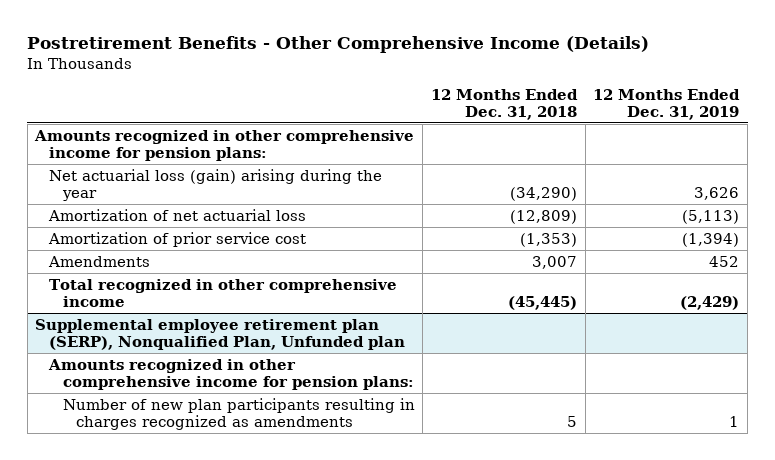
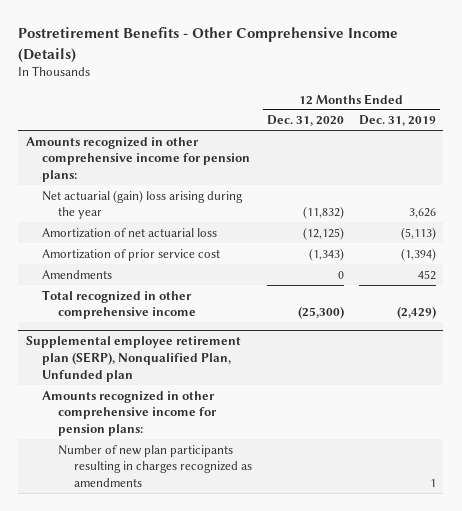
- | 12 Months Ended Dec. 31, 2018 | 12 Months Ended Dec. 31, 2019
+ | 12 Months Ended Dec. 31, 2020 | 12 Months Ended Dec. 31, 2019
- Net actuarial loss (gain) arising during the year | (34,290) | 3,626
+ Net actuarial (gain) loss arising during the year | (11,832) | 3,626

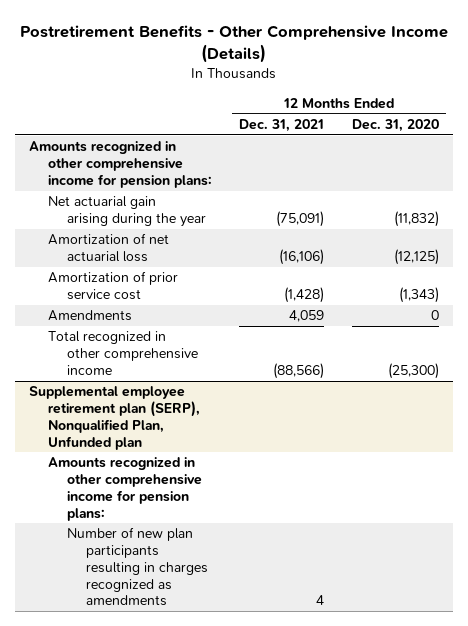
- | 12 Months Ended Dec. 31, 2020 | 12 Months Ended Dec. 31, 2019
+ | 12 Months Ended Dec. 31, 2021 | 12 Months Ended Dec. 31, 2020
- Net actuarial (gain) loss arising during the year | (11,832) | 3,626
+ Net actuarial gain arising during the year | (75,091) | (11,832)

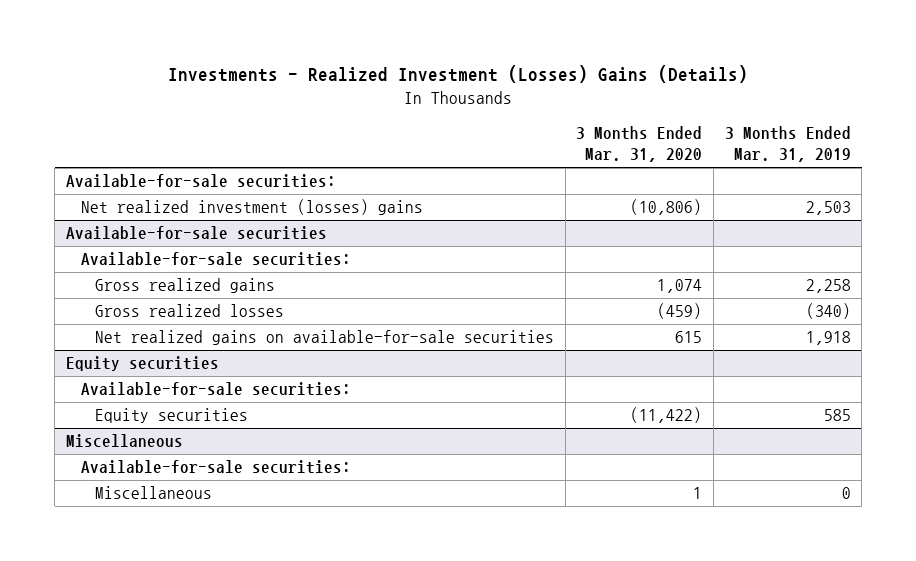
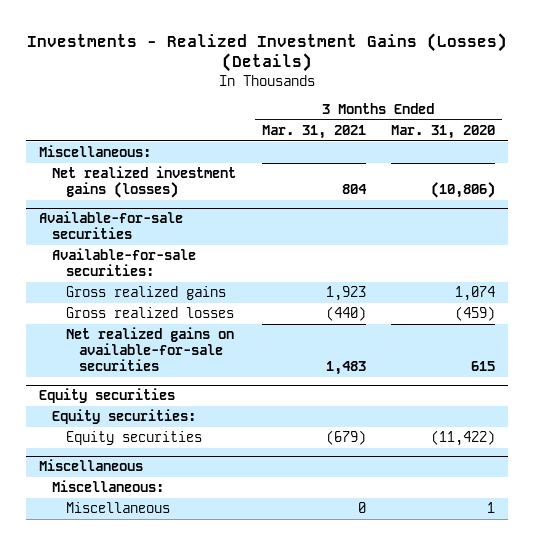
- Investments - Realized Investment (Losses) Gains (Details)
+ Investments - Realized Investment Gains (Losses) (Details)
- | 3 Months Ended Mar. 31, 2020 | 3 Months Ended Mar. 31, 2019
+ | 3 Months Ended Mar. 31, 2021 | 3 Months Ended Mar. 31, 2020
- Available-for-sale securities:
- Net realized investment (losses) gains | (10,806) | 2,503
+ Miscellaneous:
+ Net realized investment gains (losses) | 804 | (10,806)
@ Equity securities
- Available-for-sale securities:
+ Equity securities:
@ Miscellaneous
- Available-for-sale securities:
+ Miscellaneous:

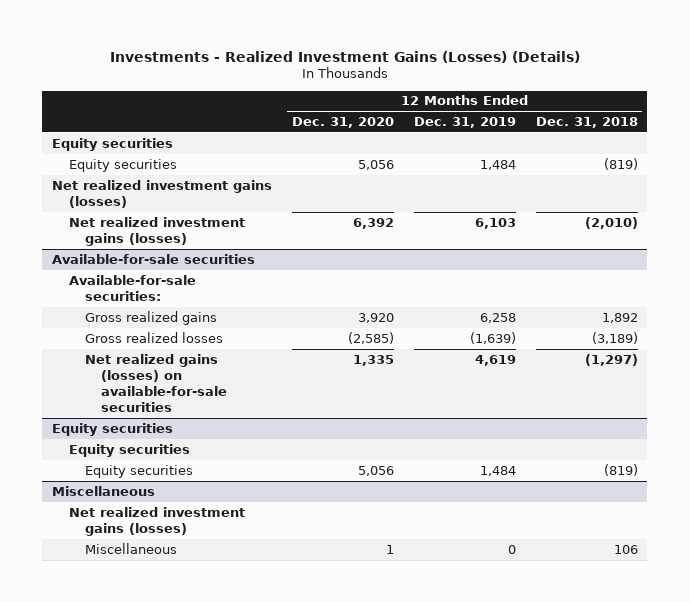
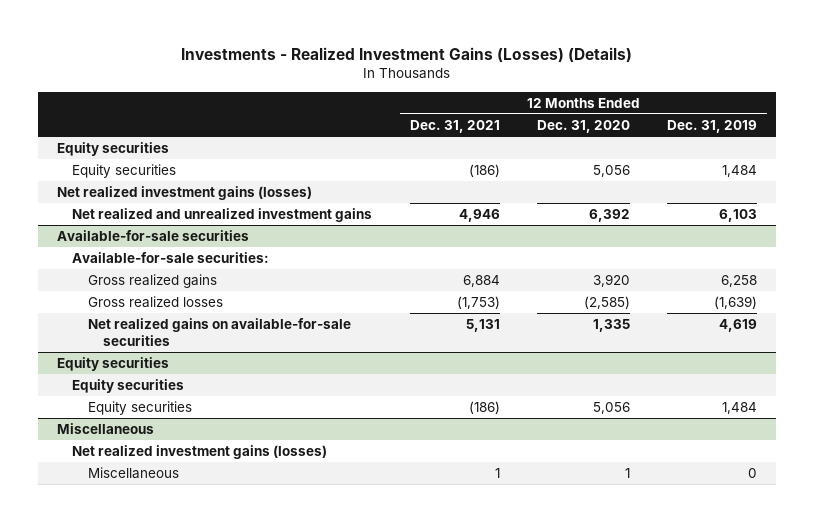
- | 12 Months Ended Dec. 31, 2020 | 12 Months Ended Dec. 31, 2019 | 12 Months Ended Dec. 31, 2018
+ | 12 Months Ended Dec. 31, 2021 | 12 Months Ended Dec. 31, 2020 | 12 Months Ended Dec. 31, 2019
- Net realized investment gains (losses) | 6,392 | 6,103 | (2,010)
+ Net realized and unrealized investment gains | 4,946 | 6,392 | 6,103
@ Available-for-sale securities
- Net realized gains (losses) on available-for-sale securities | 1,335 | 4,619 | (1,297)
+ Net realized gains on available-for-sale securities | 5,131 | 1,335 | 4,619

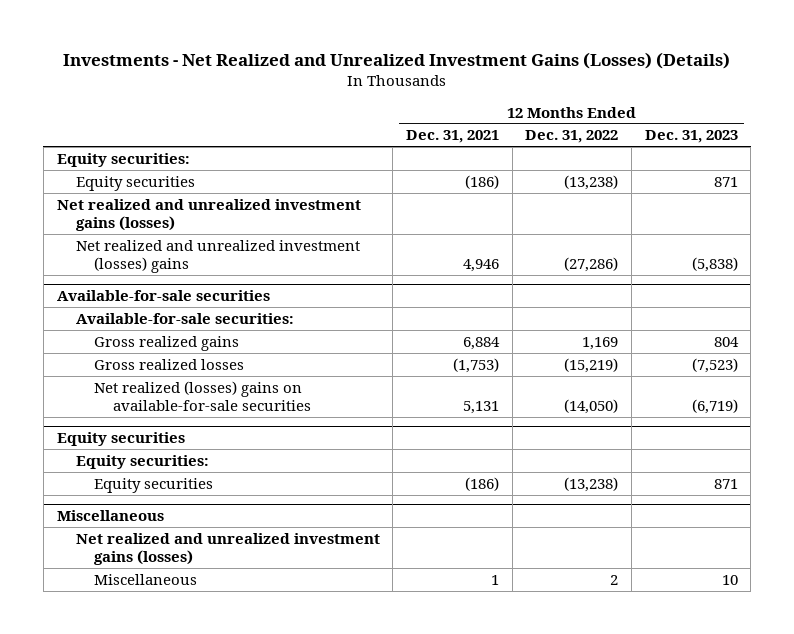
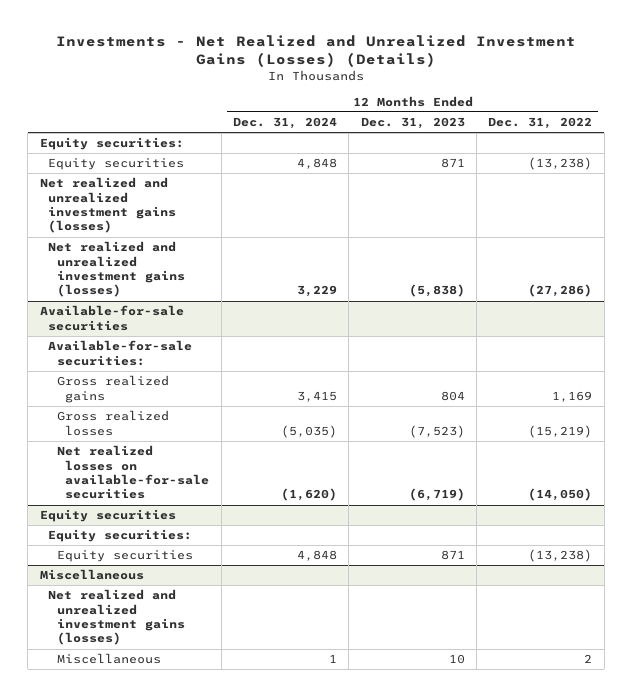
- | 12 Months Ended Dec. 31, 2021 | 12 Months Ended Dec. 31, 2022 | 12 Months Ended Dec. 31, 2023
+ | 12 Months Ended Dec. 31, 2024 | 12 Months Ended Dec. 31, 2023 | 12 Months Ended Dec. 31, 2022
- Net realized and unrealized investment (losses) gains | 4,946 | (27,286) | (5,838)
+ Net realized and unrealized investment gains (losses) | 3,229 | (5,838) | (27,286)
@ Available-for-sale securities
- Net realized (losses) gains on available-for-sale securities | 5,131 | (14,050) | (6,719)
+ Net realized losses on available-for-sale securities | (1,620) | (6,719) | (14,050)

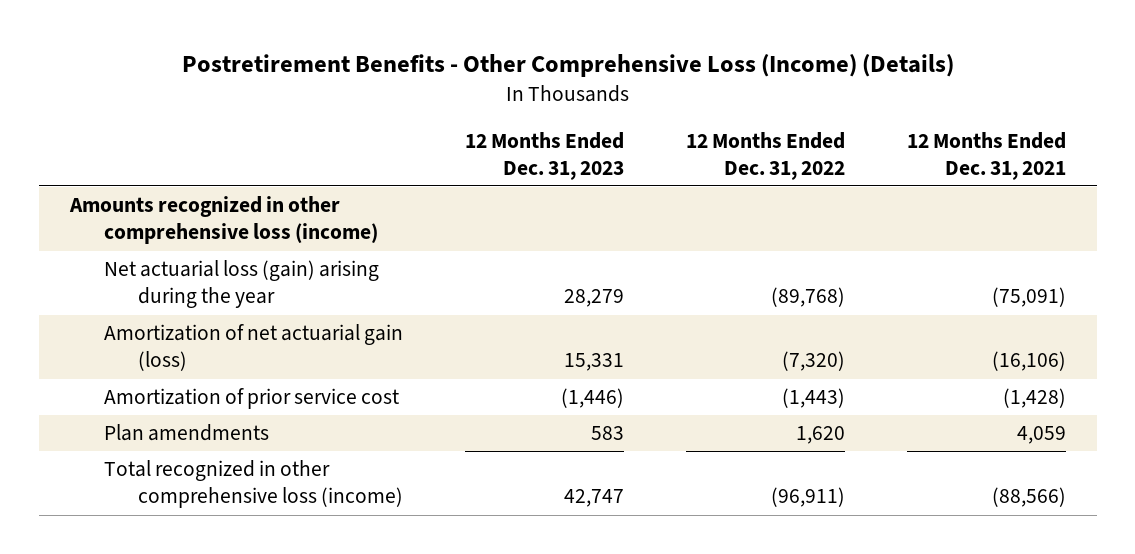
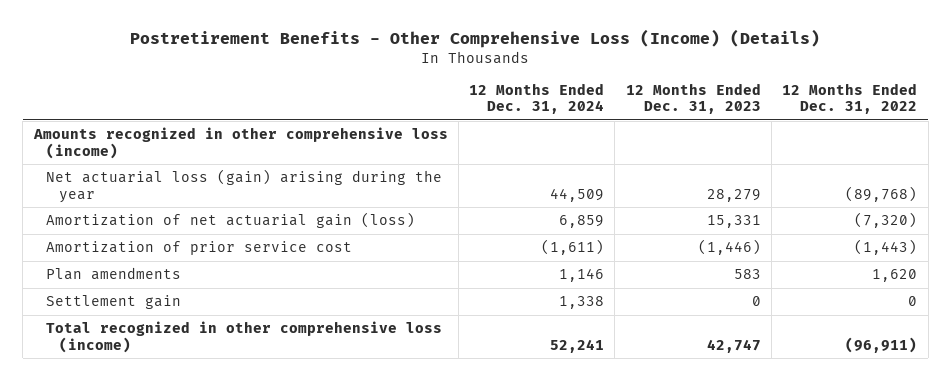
- | 12 Months Ended Dec. 31, 2023 | 12 Months Ended Dec. 31, 2022 | 12 Months Ended Dec. 31, 2021
+ | 12 Months Ended Dec. 31, 2024 | 12 Months Ended Dec. 31, 2023 | 12 Months Ended Dec. 31, 2022
+ Settlement gain | 1,338 | 0 | 0

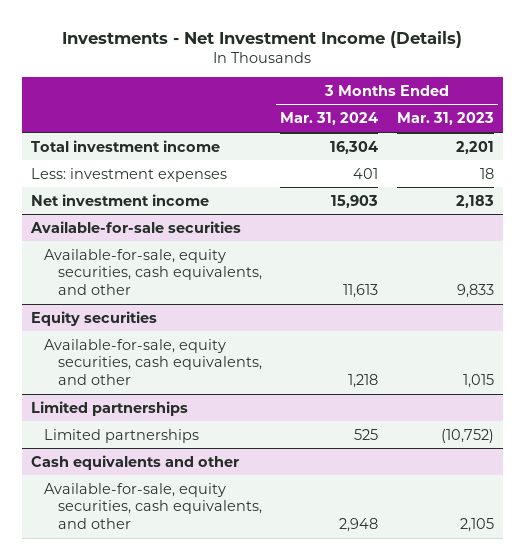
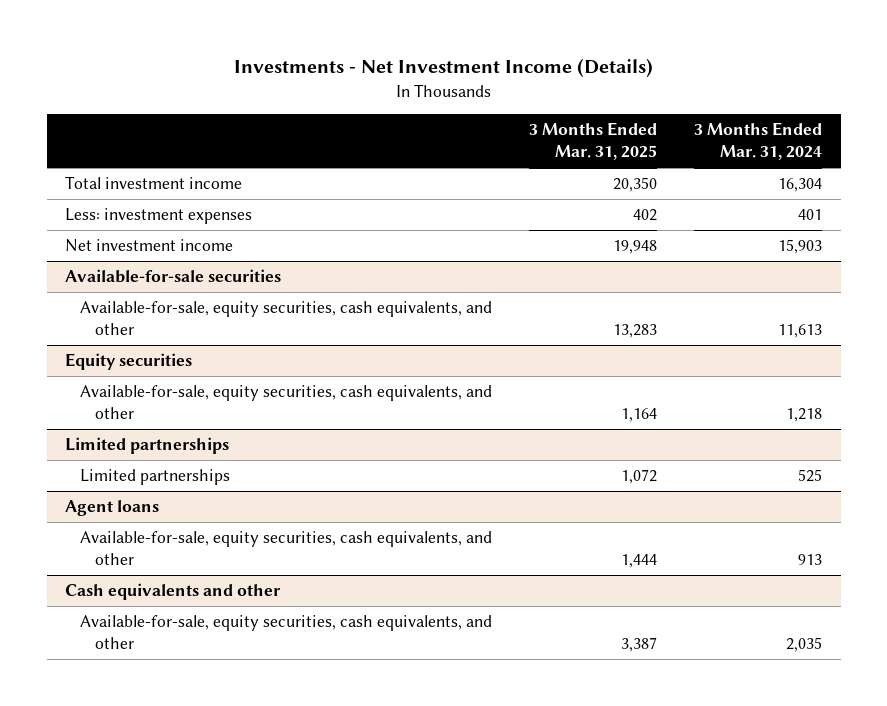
- | 3 Months Ended Mar. 31, 2024 | 3 Months Ended Mar. 31, 2023
+ | 3 Months Ended Mar. 31, 2025 | 3 Months Ended Mar. 31, 2024
+ Agent loans
+ Available-for-sale, equity securities, cash equivalents, and other | 1,444 | 913
@ Cash equivalents and other
- Available-for-sale, equity securities, cash equivalents, and other | 2,948 | 2,105
+ Available-for-sale, equity securities, cash equivalents, and other | 3,387 | 2,035

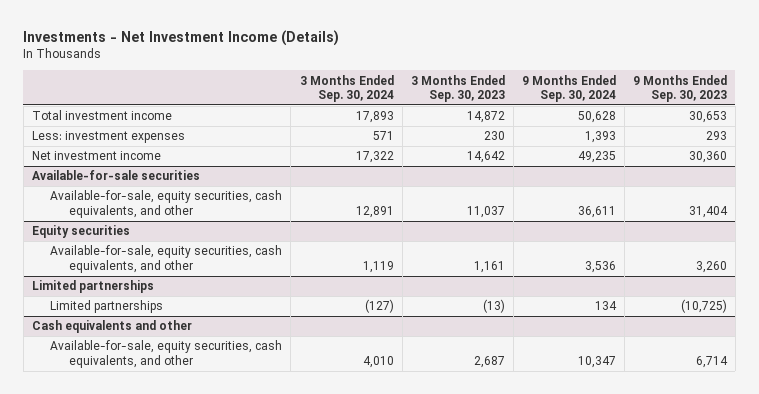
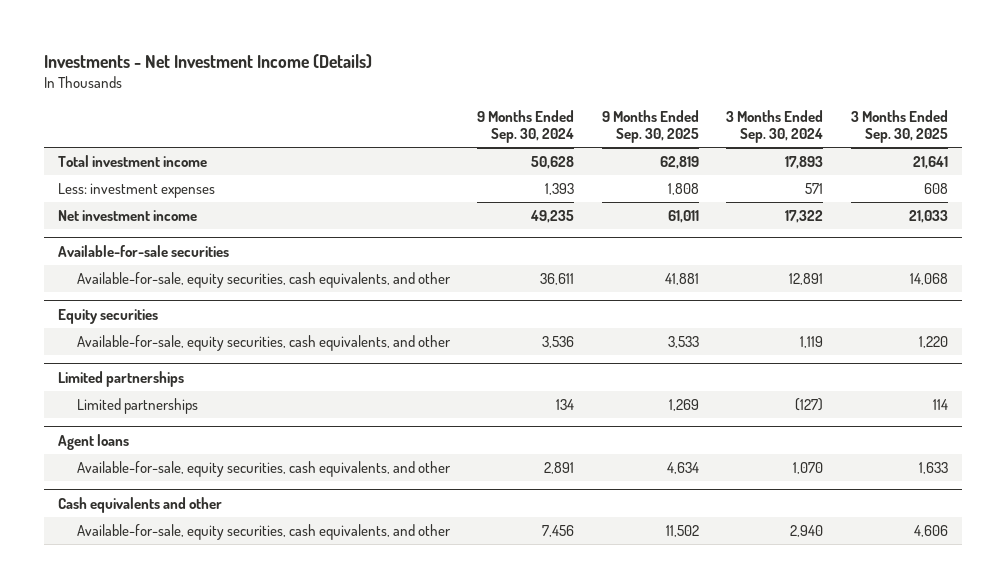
- | 3 Months Ended Sep. 30, 2024 | 3 Months Ended Sep. 30, 2023 | 9 Months Ended Sep. 30, 2024 | 9 Months Ended Sep. 30, 2023
+ | 9 Months Ended Sep. 30, 2024 | 9 Months Ended Sep. 30, 2025 | 3 Months Ended Sep. 30, 2024 | 3 Months Ended Sep. 30, 2025
+ Agent loans
+ Available-for-sale, equity securities, cash equivalents, and other | 2,891 | 4,634 | 1,070 | 1,633
@ Cash equivalents and other
- Available-for-sale, equity securities, cash equivalents, and other | 4,010 | 2,687 | 10,347 | 6,714
+ Available-for-sale, equity securities, cash equivalents, and other | 7,456 | 11,502 | 2,940 | 4,606

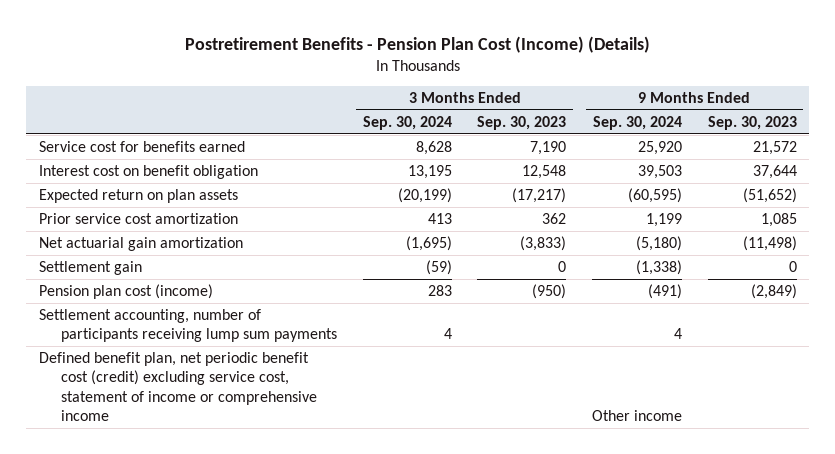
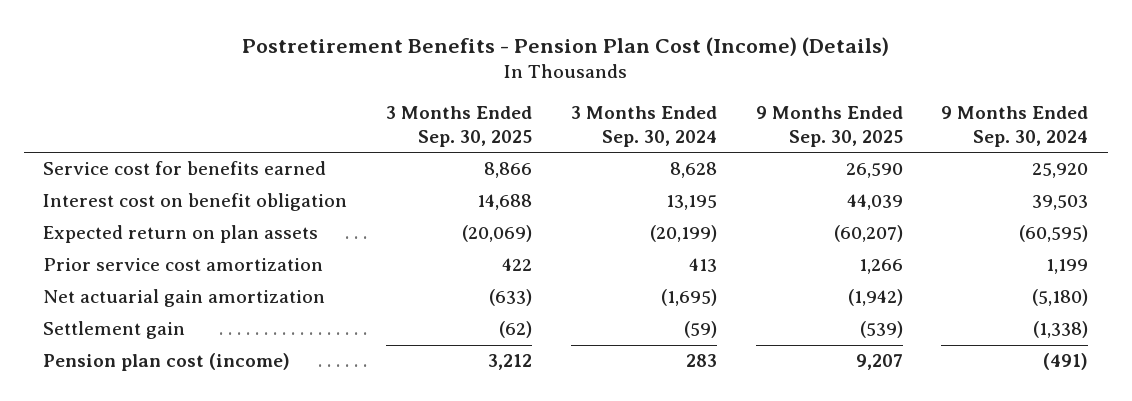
- | 3 Months Ended Sep. 30, 2024 | 3 Months Ended Sep. 30, 2023 | 9 Months Ended Sep. 30, 2024 | 9 Months Ended Sep. 30, 2023
+ | 3 Months Ended Sep. 30, 2025 | 3 Months Ended Sep. 30, 2024 | 9 Months Ended Sep. 30, 2025 | 9 Months Ended Sep. 30, 2024
- Settlement accounting, number of participants receiving lump sum payments | 4 | | 4 |
- Defined benefit plan, net periodic benefit cost (credit) excluding service cost, statement of income or comprehensive income | | | Other income |

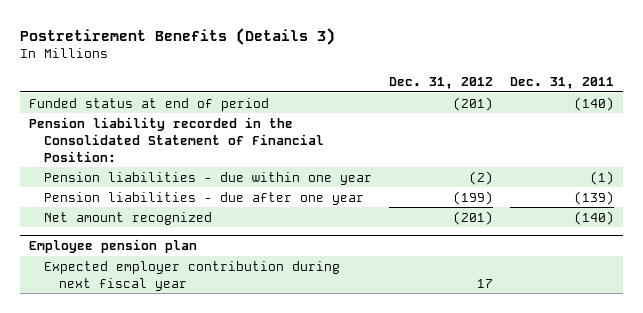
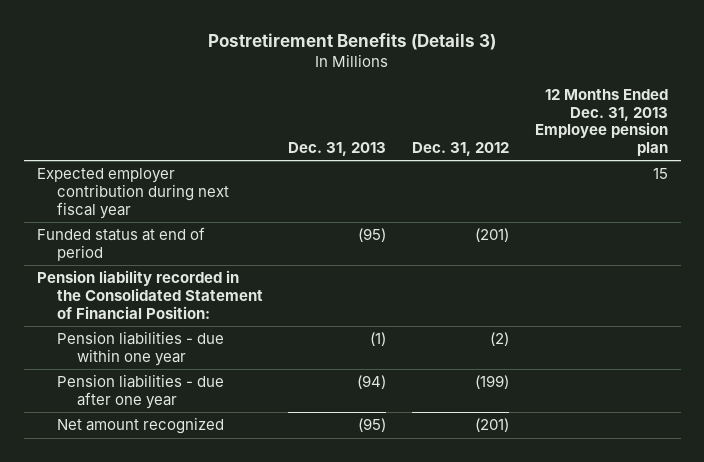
- | Dec. 31, 2012 | Dec. 31, 2011
+ | Dec. 31, 2013 | Dec. 31, 2012 | 12 Months Ended Dec. 31, 2013 Employee pension plan
+ Expected employer contribution during next fiscal year | | | 15
- Employee pension plan
- Expected employer contribution during next fiscal year | 17 |

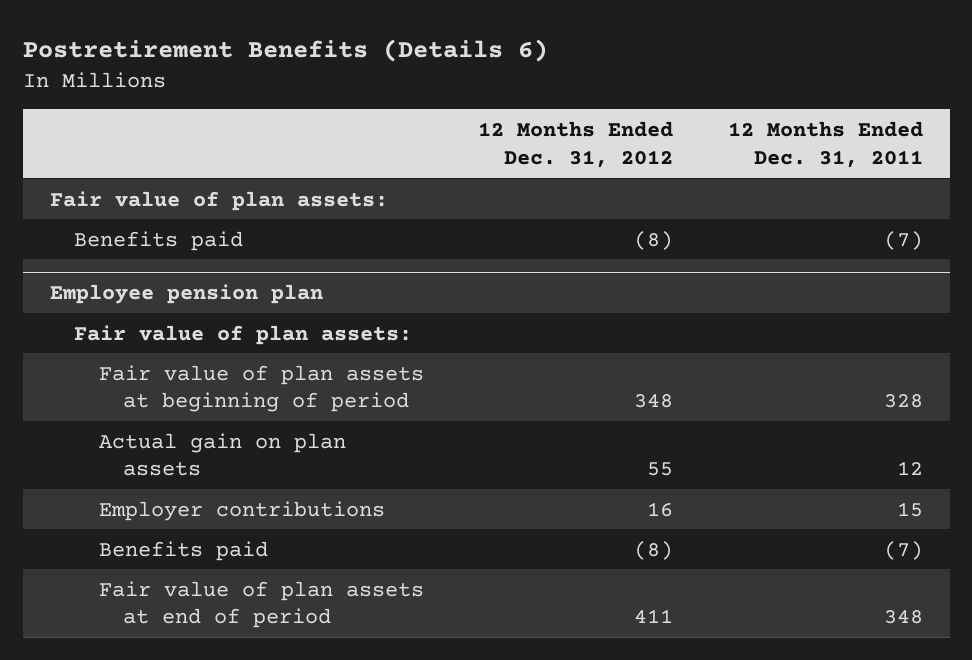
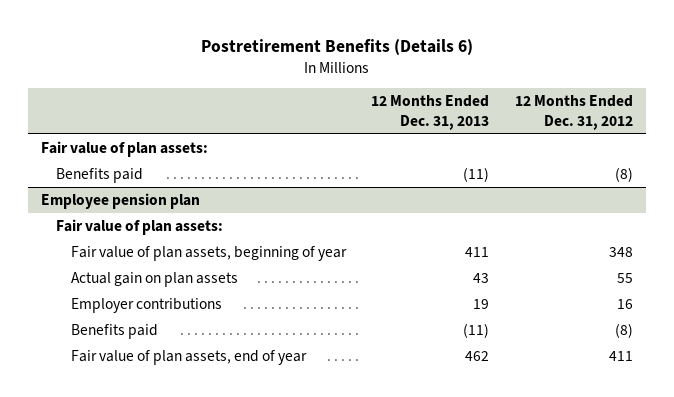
- | 12 Months Ended Dec. 31, 2012 | 12 Months Ended Dec. 31, 2011
+ | 12 Months Ended Dec. 31, 2013 | 12 Months Ended Dec. 31, 2012
@ Employee pension plan
- Fair value of plan assets at beginning of period | 348 | 328
+ Fair value of plan assets, beginning of year | 411 | 348
- Fair value of plan assets at end of period | 411 | 348
+ Fair value of plan assets, end of year | 462 | 411

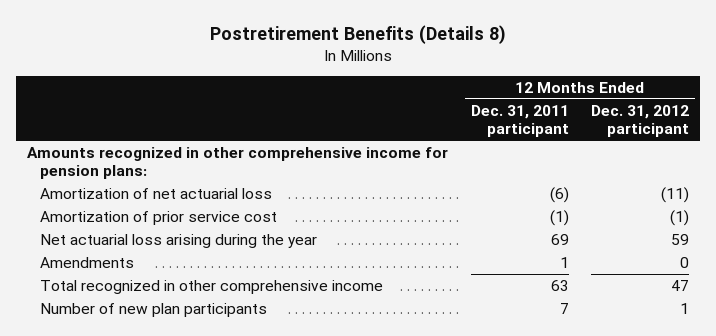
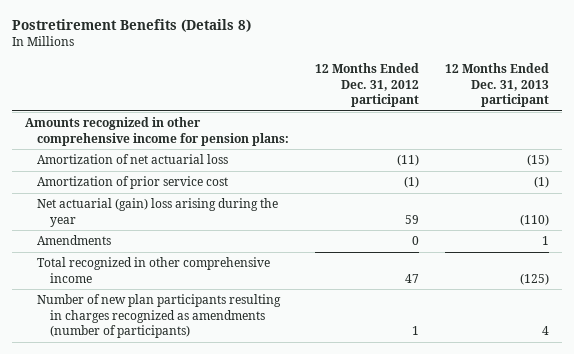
- | 12 Months Ended Dec. 31, 2011 participant | 12 Months Ended Dec. 31, 2012 participant
+ | 12 Months Ended Dec. 31, 2012 participant | 12 Months Ended Dec. 31, 2013 participant
- Net actuarial loss arising during the year | 69 | 59
+ Net actuarial (gain) loss arising during the year | 59 | (110)
- Number of new plan participants | 7 | 1
+ Number of new plan participants resulting in charges recognized as amendments (number of participants) | 1 | 4

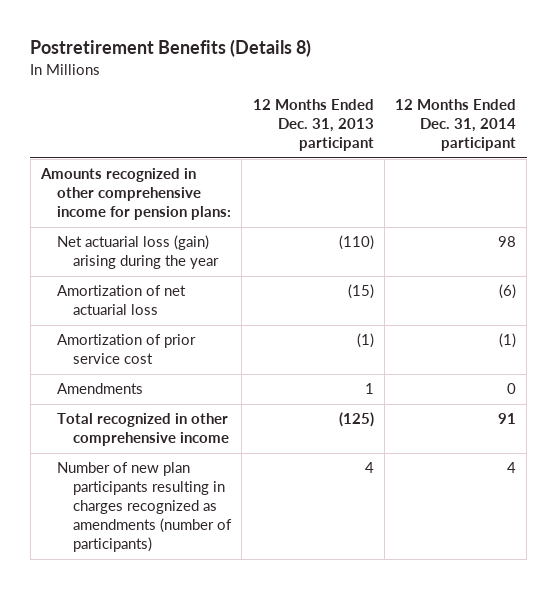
- | 12 Months Ended Dec. 31, 2012 participant | 12 Months Ended Dec. 31, 2013 participant
+ | 12 Months Ended Dec. 31, 2013 participant | 12 Months Ended Dec. 31, 2014 participant
+ Net actuarial loss (gain) arising during the year | (110) | 98
- Net actuarial (gain) loss arising during the year | 59 | (110)

